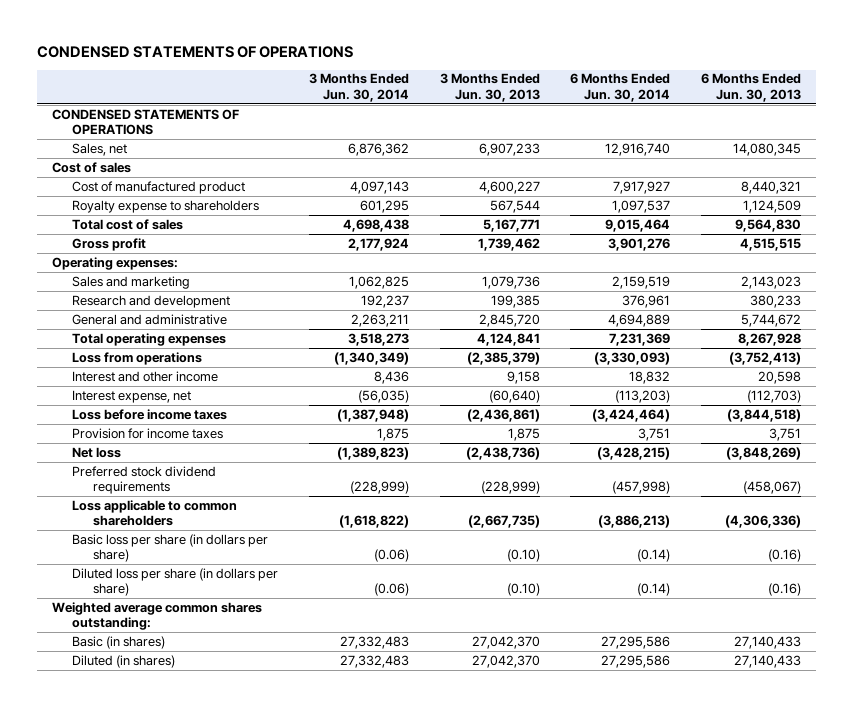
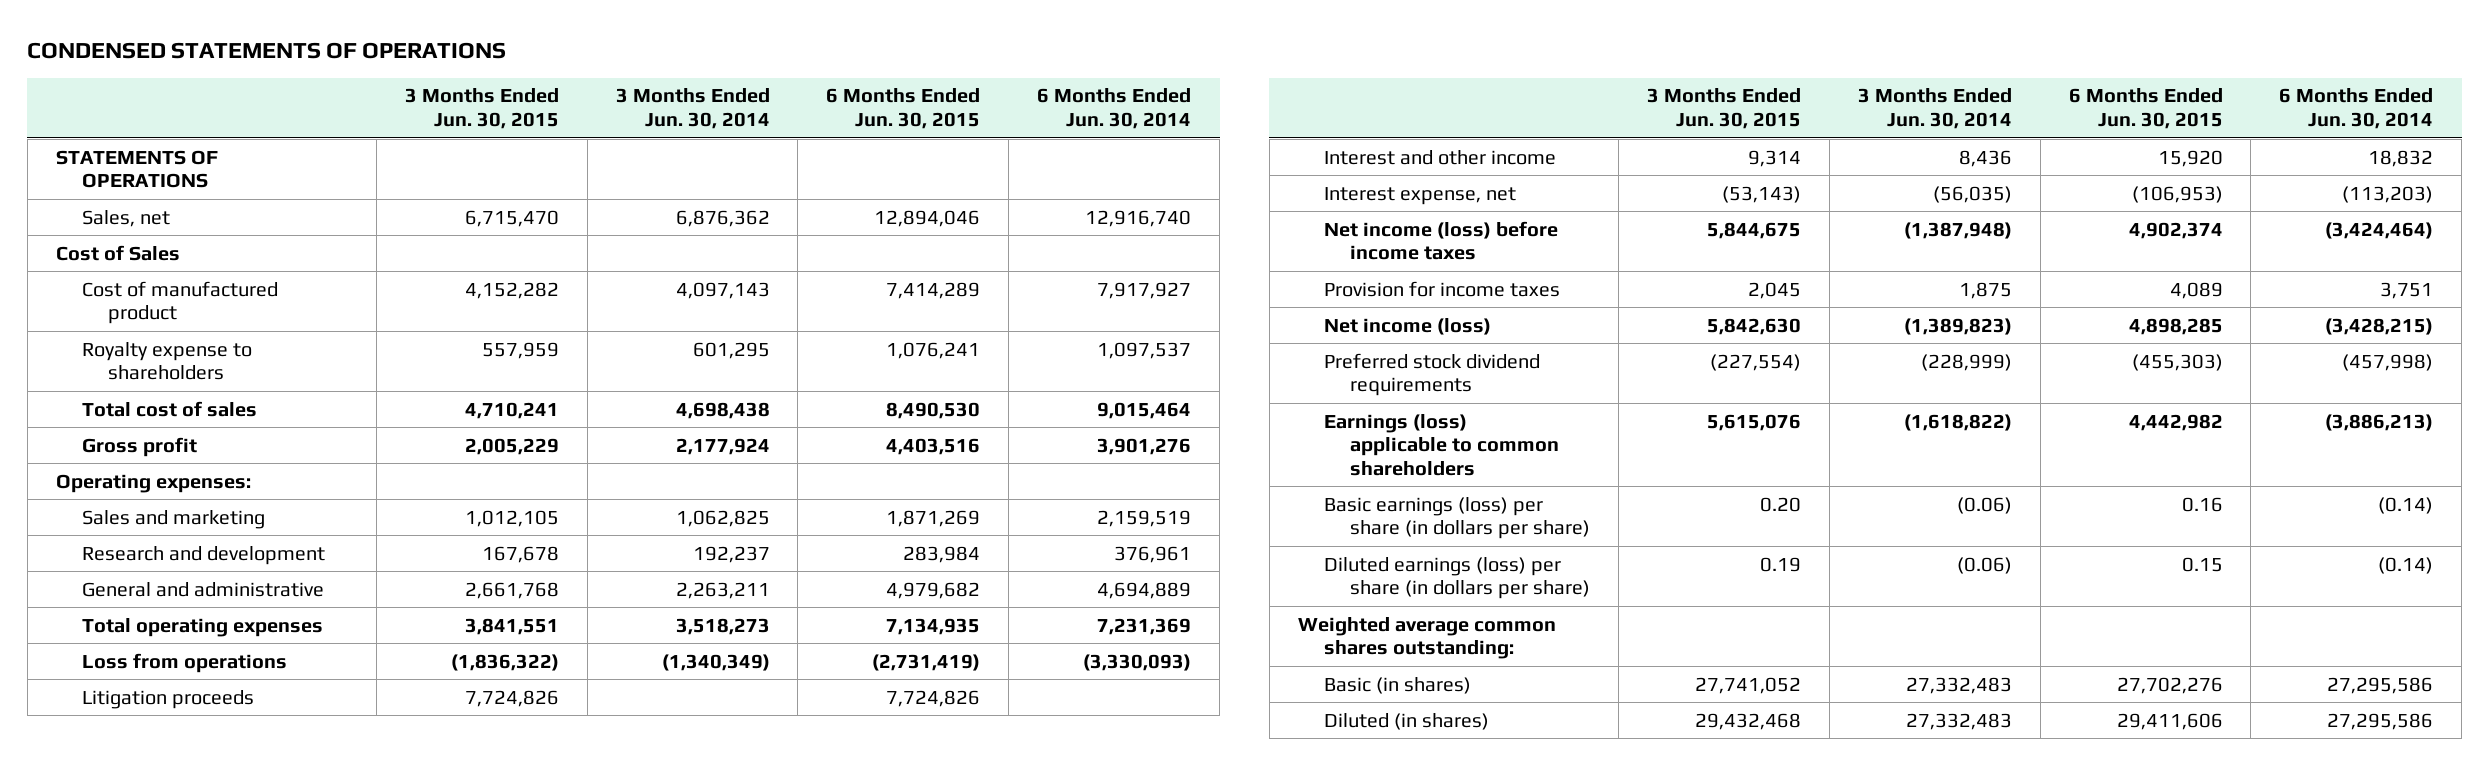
- | 3 Months Ended Jun. 30, 2014 | 3 Months Ended Jun. 30, 2013 | 6 Months Ended Jun. 30, 2014 | 6 Months Ended Jun. 30, 2013
+ | 3 Months Ended Jun. 30, 2015 | 3 Months Ended Jun. 30, 2014 | 6 Months Ended Jun. 30, 2015 | 6 Months Ended Jun. 30, 2014
- CONDENSED STATEMENTS OF OPERATIONS
+ STATEMENTS OF OPERATIONS
- Cost of sales
+ Cost of Sales
+ Litigation proceeds | 7,724,826 | | 7,724,826 |
- Loss before income taxes | (1,387,948) | (2,436,861) | (3,424,464) | (3,844,518)
+ Net income (loss) before income taxes | 5,844,675 | (1,387,948) | 4,902,374 | (3,424,464)
- Net loss | (1,389,823) | (2,438,736) | (3,428,215) | (3,848,269)
+ Net income (loss) | 5,842,630 | (1,389,823) | 4,898,285 | (3,428,215)
- Loss applicable to common shareholders | (1,618,822) | (2,667,735) | (3,886,213) | (4,306,336)
- Basic loss per share (in dollars per share) | (0.06) | (0.10) | (0.14) | (0.16)
- Diluted loss per share (in dollars per share) | (0.06) | (0.10) | (0.14) | (0.16)
+ Earnings (loss) applicable to common shareholders | 5,615,076 | (1,618,822) | 4,442,982 | (3,886,213)
+ Basic earnings (loss) per share (in dollars per share) | 0.20 | (0.06) | 0.16 | (0.14)
+ Diluted earnings (loss) per share (in dollars per share) | 0.19 | (0.06) | 0.15 | (0.14)

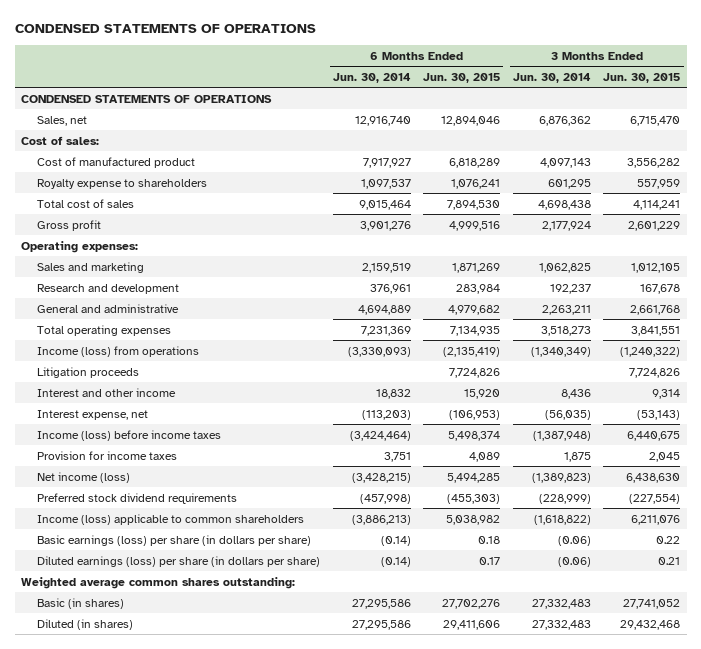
- | 3 Months Ended Jun. 30, 2015 | 3 Months Ended Jun. 30, 2014 | 6 Months Ended Jun. 30, 2015 | 6 Months Ended Jun. 30, 2014
+ | 6 Months Ended Jun. 30, 2014 | 6 Months Ended Jun. 30, 2015 | 3 Months Ended Jun. 30, 2014 | 3 Months Ended Jun. 30, 2015
- STATEMENTS OF OPERATIONS
+ CONDENSED STATEMENTS OF OPERATIONS
- Cost of Sales
- Cost of manufactured product | 4,152,282 | 4,097,143 | 7,414,289 | 7,917,927
+ Cost of sales:
+ Cost of manufactured product | 7,917,927 | 6,818,289 | 4,097,143 | 3,556,282
- Total cost of sales | 4,710,241 | 4,698,438 | 8,490,530 | 9,015,464
- Gross profit | 2,005,229 | 2,177,924 | 4,403,516 | 3,901,276
+ Total cost of sales | 9,015,464 | 7,894,530 | 4,698,438 | 4,114,241
+ Gross profit | 3,901,276 | 4,999,516 | 2,177,924 | 2,601,229
- Loss from operations | (1,836,322) | (1,340,349) | (2,731,419) | (3,330,093)
+ Income (loss) from operations | (3,330,093) | (2,135,419) | (1,340,349) | (1,240,322)
- Net income (loss) before income taxes | 5,844,675 | (1,387,948) | 4,902,374 | (3,424,464)
+ Income (loss) before income taxes | (3,424,464) | 5,498,374 | (1,387,948) | 6,440,675
- Net income (loss) | 5,842,630 | (1,389,823) | 4,898,285 | (3,428,215)
+ Net income (loss) | (3,428,215) | 5,494,285 | (1,389,823) | 6,438,630
- Earnings (loss) applicable to common shareholders | 5,615,076 | (1,618,822) | 4,442,982 | (3,886,213)
- Basic earnings (loss) per share (in dollars per share) | 0.20 | (0.06) | 0.16 | (0.14)
- Diluted earnings (loss) per share (in dollars per share) | 0.19 | (0.06) | 0.15 | (0.14)
+ Income (loss) applicable to common shareholders | (3,886,213) | 5,038,982 | (1,618,822) | 6,211,076
+ Basic earnings (loss) per share (in dollars per share) | (0.14) | 0.18 | (0.06) | 0.22
+ Diluted earnings (loss) per share (in dollars per share) | (0.14) | 0.17 | (0.06) | 0.21

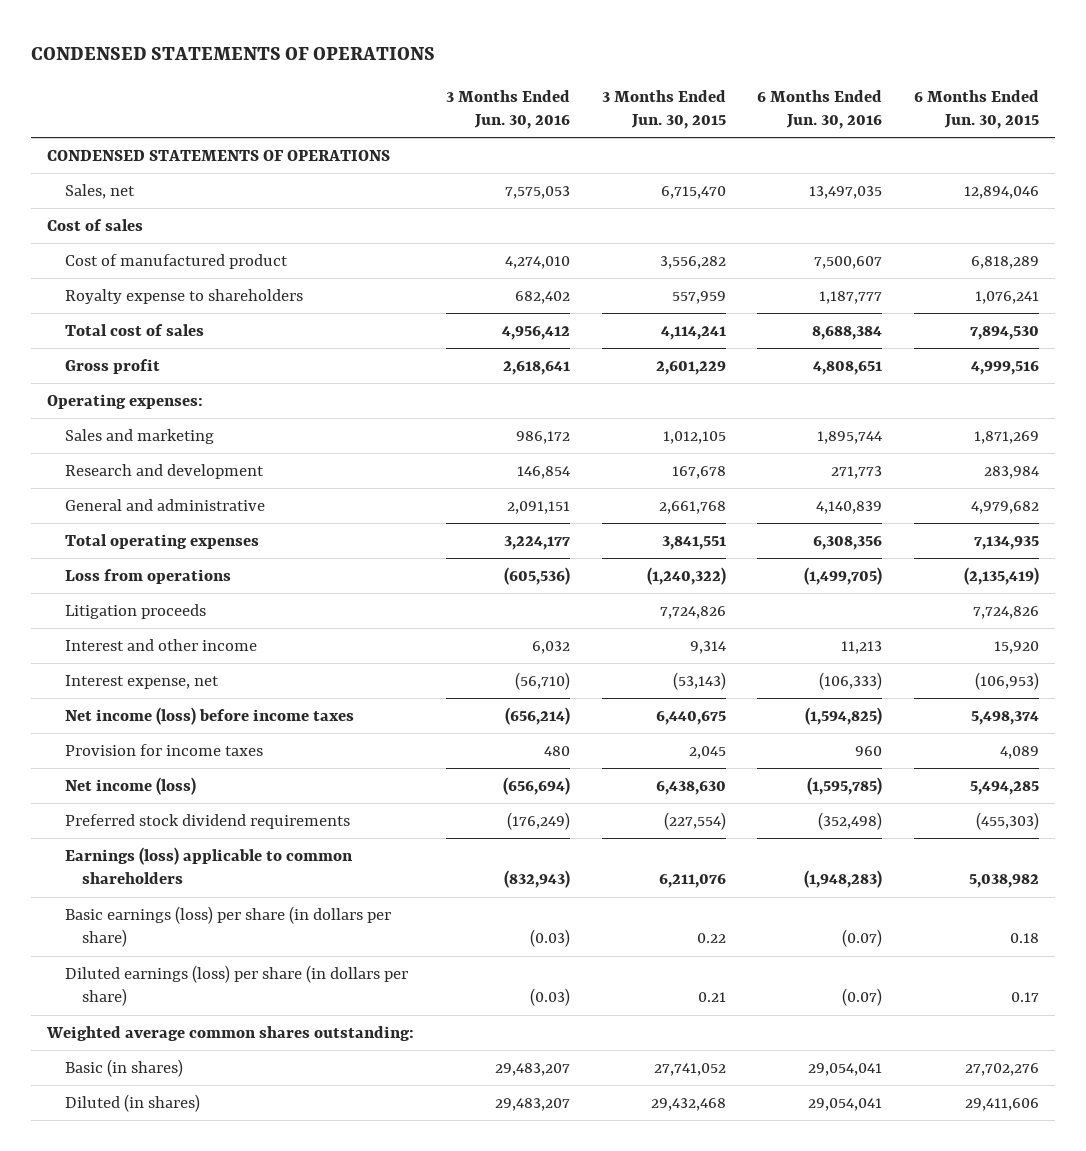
- | 6 Months Ended Jun. 30, 2014 | 6 Months Ended Jun. 30, 2015 | 3 Months Ended Jun. 30, 2014 | 3 Months Ended Jun. 30, 2015
+ | 3 Months Ended Jun. 30, 2016 | 3 Months Ended Jun. 30, 2015 | 6 Months Ended Jun. 30, 2016 | 6 Months Ended Jun. 30, 2015
- Cost of sales:
+ Cost of sales
- Income (loss) from operations | (3,330,093) | (2,135,419) | (1,340,349) | (1,240,322)
+ Loss from operations | (605,536) | (1,240,322) | (1,499,705) | (2,135,419)
- Income (loss) before income taxes | (3,424,464) | 5,498,374 | (1,387,948) | 6,440,675
+ Net income (loss) before income taxes | (656,214) | 6,440,675 | (1,594,825) | 5,498,374
- Income (loss) applicable to common shareholders | (3,886,213) | 5,038,982 | (1,618,822) | 6,211,076
+ Earnings (loss) applicable to common shareholders | (832,943) | 6,211,076 | (1,948,283) | 5,038,982

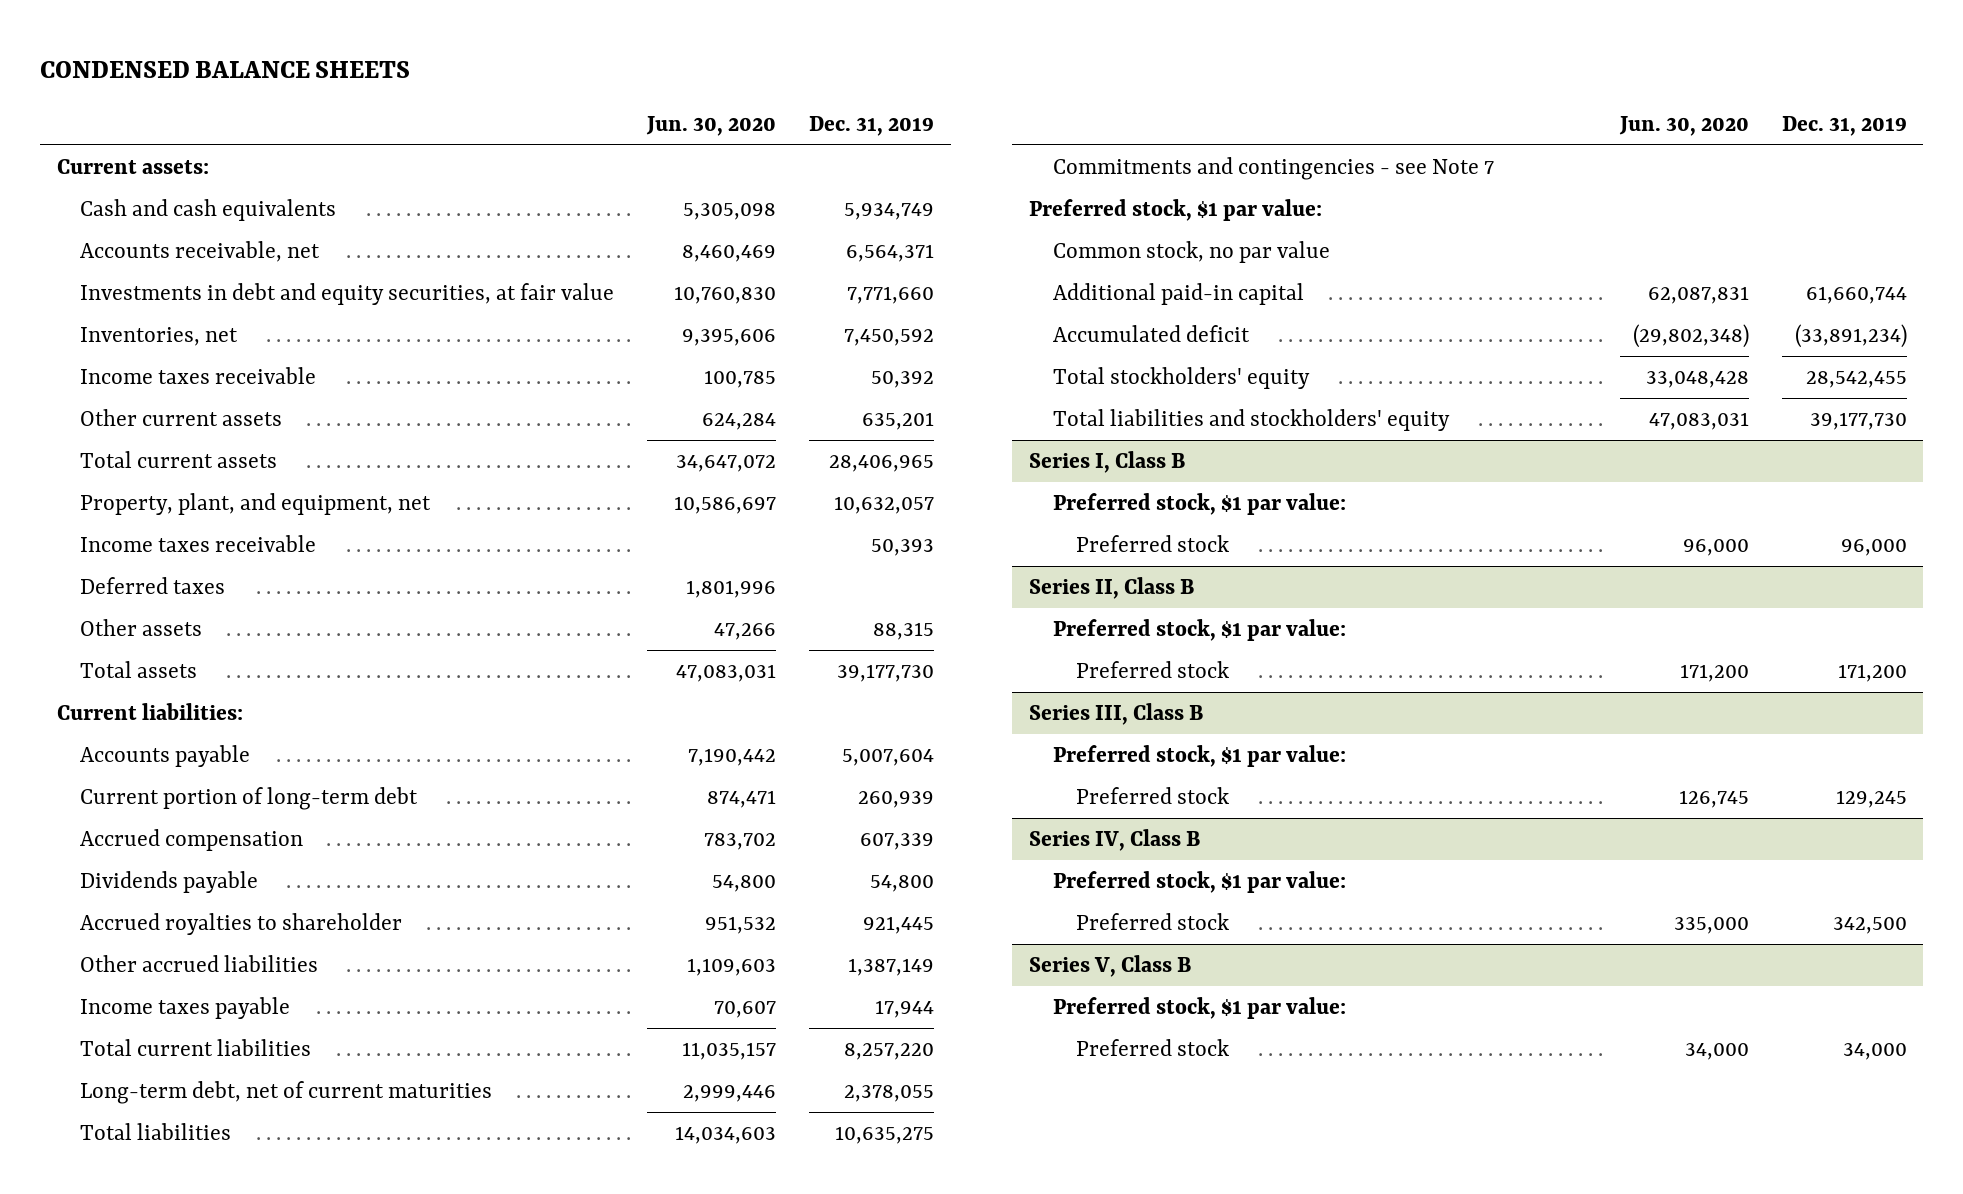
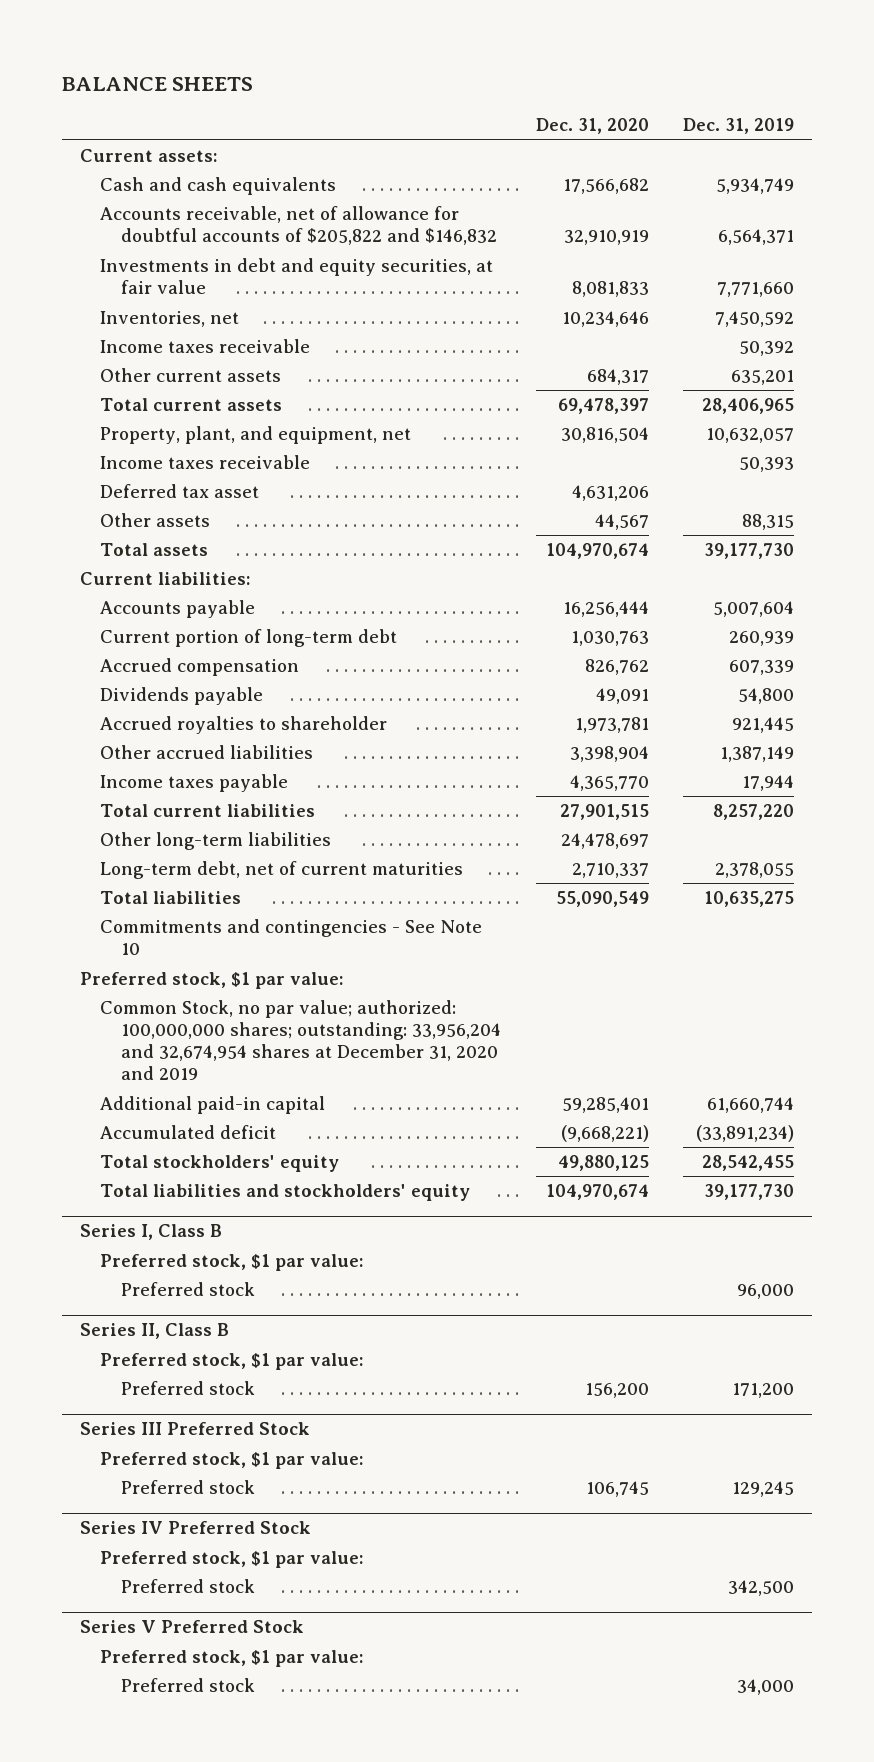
- CONDENSED BALANCE SHEETS
+ BALANCE SHEETS
- | Jun. 30, 2020 | Dec. 31, 2019
+ | Dec. 31, 2020 | Dec. 31, 2019
- Accounts receivable, net | 8,460,469 | 6,564,371
+ Accounts receivable, net of allowance for doubtful accounts of $205,822 and $146,832 | 32,910,919 | 6,564,371
- Deferred taxes | 1,801,996 |
+ Deferred tax asset | 4,631,206 |
+ Other long-term liabilities | 24,478,697 |
- Commitments and contingencies - see Note 7
+ Commitments and contingencies - See Note 10
- Common stock, no par value
+ Common Stock, no par value; authorized: 100,000,000 shares; outstanding: 33,956,204 and 32,674,954 shares at December 31, 2020 and 2019
- Series III, Class B
+ Series III Preferred Stock
- Series IV, Class B
+ Series IV Preferred Stock
- Series V, Class B
+ Series V Preferred Stock

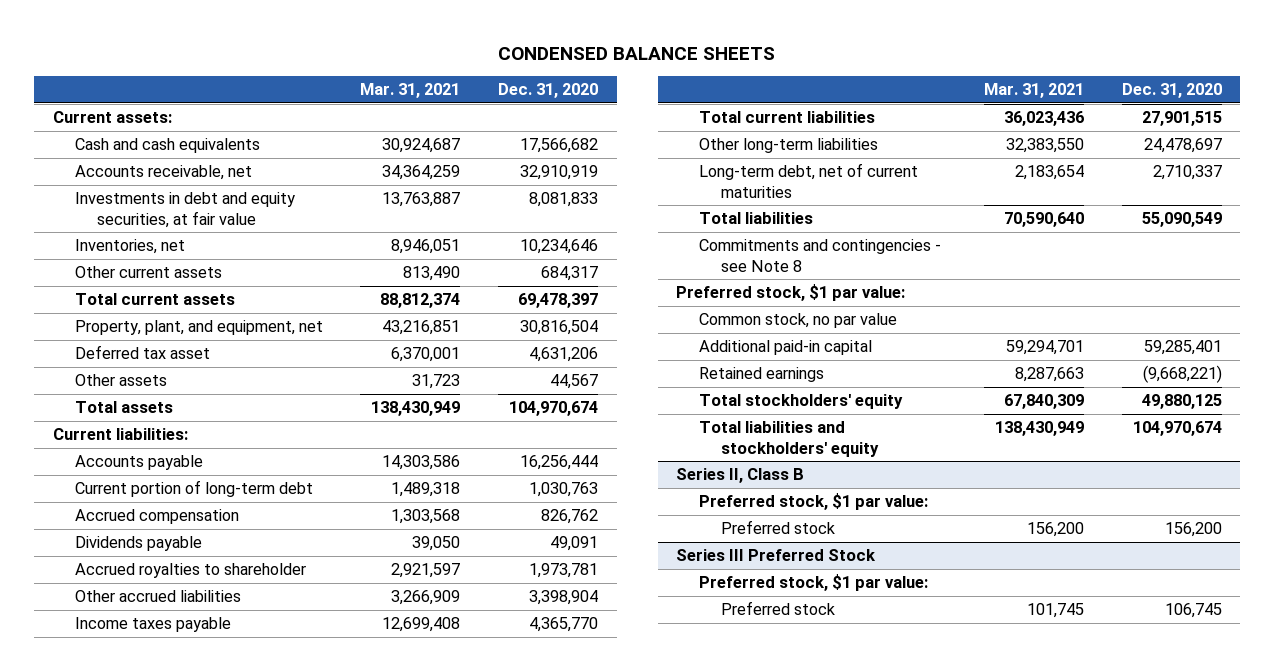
- BALANCE SHEETS
+ CONDENSED BALANCE SHEETS
- | Dec. 31, 2020 | Dec. 31, 2019
+ | Mar. 31, 2021 | Dec. 31, 2020
- Accounts receivable, net of allowance for doubtful accounts of $205,822 and $146,832 | 32,910,919 | 6,564,371
+ Accounts receivable, net | 34,364,259 | 32,910,919
- Income taxes receivable | | 50,392
- Income taxes receivable | | 50,393
- Commitments and contingencies - See Note 10
+ Commitments and contingencies - see Note 8
- Common Stock, no par value; authorized: 100,000,000 shares; outstanding: 33,956,204 and 32,674,954 shares at December 31, 2020 and 2019
+ Common stock, no par value
- Accumulated deficit | (9,668,221) | (33,891,234)
+ Retained earnings | 8,287,663 | (9,668,221)
- Series I, Class B
- Preferred stock, $1 par value:
- Preferred stock | | 96,000
- Series IV Preferred Stock
- Preferred stock, $1 par value:
- Preferred stock | | 342,500
- Series V Preferred Stock
- Preferred stock, $1 par value:
- Preferred stock | | 34,000

